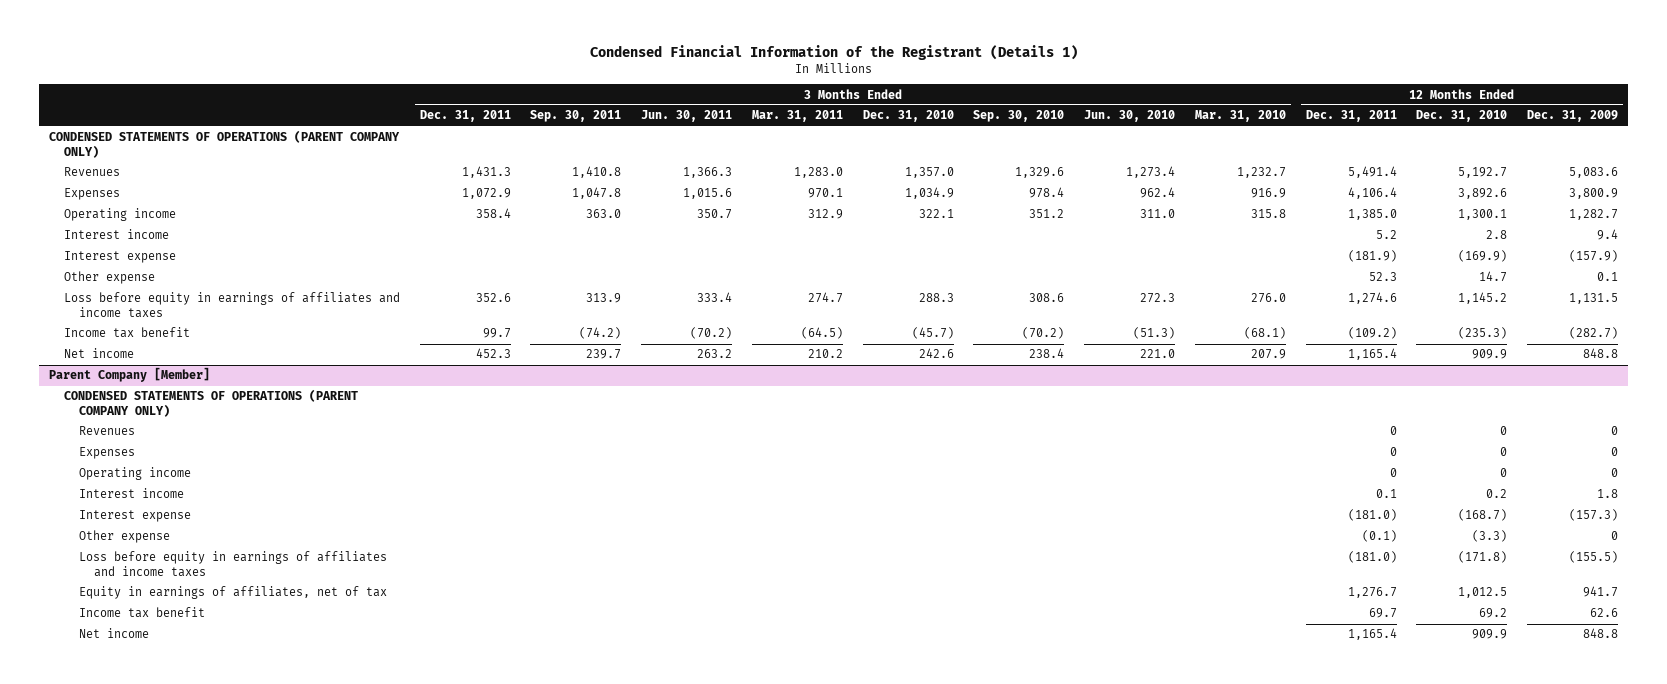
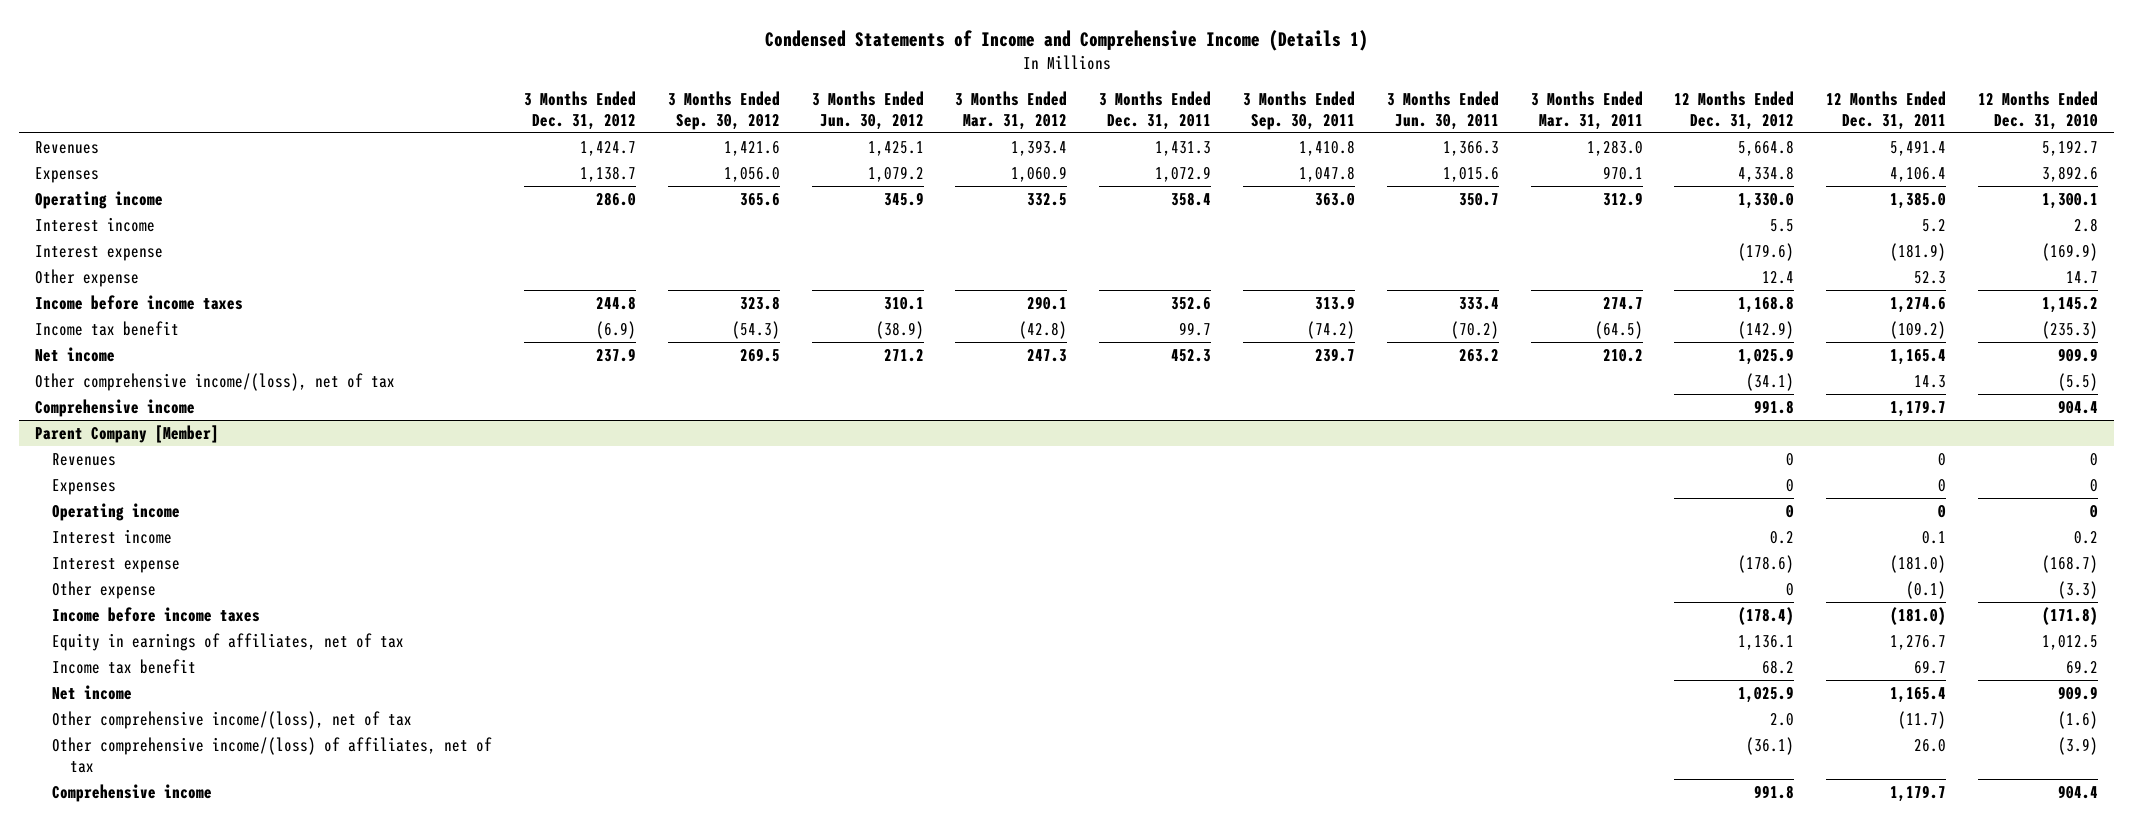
- Condensed Financial Information of the Registrant (Details 1)
+ Condensed Statements of Income and Comprehensive Income (Details 1)
- | 3 Months Ended Dec. 31, 2011 | 3 Months Ended Sep. 30, 2011 | 3 Months Ended Jun. 30, 2011 | 3 Months Ended Mar. 31, 2011 | 3 Months Ended Dec. 31, 2010 | 3 Months Ended Sep. 30, 2010 | 3 Months Ended Jun. 30, 2010 | 3 Months Ended Mar. 31, 2010 | 12 Months Ended Dec. 31, 2011 | 12 Months Ended Dec. 31, 2010 | 12 Months Ended Dec. 31, 2009
+ | 3 Months Ended Dec. 31, 2012 | 3 Months Ended Sep. 30, 2012 | 3 Months Ended Jun. 30, 2012 | 3 Months Ended Mar. 31, 2012 | 3 Months Ended Dec. 31, 2011 | 3 Months Ended Sep. 30, 2011 | 3 Months Ended Jun. 30, 2011 | 3 Months Ended Mar. 31, 2011 | 12 Months Ended Dec. 31, 2012 | 12 Months Ended Dec. 31, 2011 | 12 Months Ended Dec. 31, 2010
- CONDENSED STATEMENTS OF OPERATIONS (PARENT COMPANY ONLY)
- Loss before equity in earnings of affiliates and income taxes | 352.6 | 313.9 | 333.4 | 274.7 | 288.3 | 308.6 | 272.3 | 276.0 | 1,274.6 | 1,145.2 | 1,131.5
+ Income before income taxes | 244.8 | 323.8 | 310.1 | 290.1 | 352.6 | 313.9 | 333.4 | 274.7 | 1,168.8 | 1,274.6 | 1,145.2
+ Other comprehensive income/(loss), net of tax | | | | | | | | | (34.1) | 14.3 | (5.5)
+ Comprehensive income | | | | | | | | | 991.8 | 1,179.7 | 904.4
@ Parent Company [Member]
- CONDENSED STATEMENTS OF OPERATIONS (PARENT COMPANY ONLY)
- Loss before equity in earnings of affiliates and income taxes | | | | | | | | | (181.0) | (171.8) | (155.5)
+ Income before income taxes | | | | | | | | | (178.4) | (181.0) | (171.8)
+ Other comprehensive income/(loss), net of tax | | | | | | | | | 2.0 | (11.7) | (1.6)
+ Other comprehensive income/(loss) of affiliates, net of tax | | | | | | | | | (36.1) | 26.0 | (3.9)
+ Comprehensive income | | | | | | | | | 991.8 | 1,179.7 | 904.4

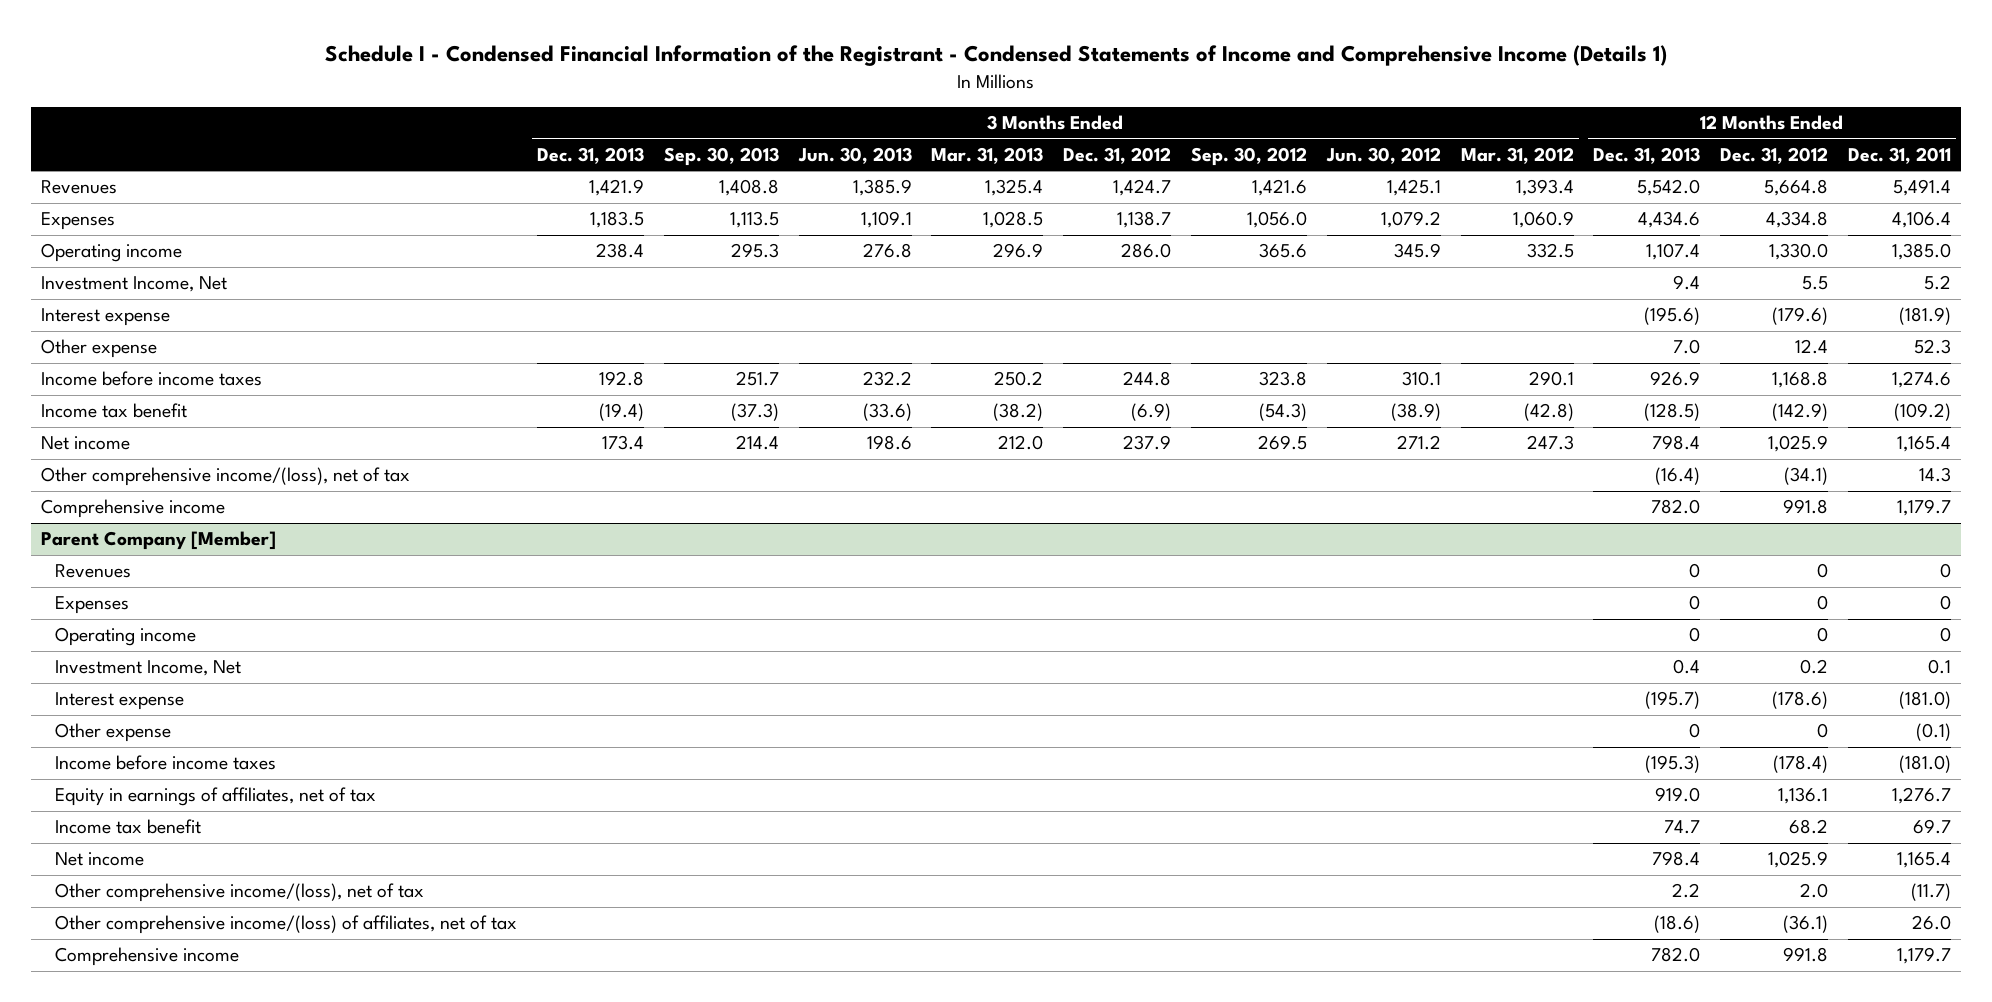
- Condensed Statements of Income and Comprehensive Income (Details 1)
+ Schedule I - Condensed Financial Information of the Registrant - Condensed Statements of Income and Comprehensive Income (Details 1)
- | 3 Months Ended Dec. 31, 2012 | 3 Months Ended Sep. 30, 2012 | 3 Months Ended Jun. 30, 2012 | 3 Months Ended Mar. 31, 2012 | 3 Months Ended Dec. 31, 2011 | 3 Months Ended Sep. 30, 2011 | 3 Months Ended Jun. 30, 2011 | 3 Months Ended Mar. 31, 2011 | 12 Months Ended Dec. 31, 2012 | 12 Months Ended Dec. 31, 2011 | 12 Months Ended Dec. 31, 2010
+ | 3 Months Ended Dec. 31, 2013 | 3 Months Ended Sep. 30, 2013 | 3 Months Ended Jun. 30, 2013 | 3 Months Ended Mar. 31, 2013 | 3 Months Ended Dec. 31, 2012 | 3 Months Ended Sep. 30, 2012 | 3 Months Ended Jun. 30, 2012 | 3 Months Ended Mar. 31, 2012 | 12 Months Ended Dec. 31, 2013 | 12 Months Ended Dec. 31, 2012 | 12 Months Ended Dec. 31, 2011
- Interest income | | | | | | | | | 5.5 | 5.2 | 2.8
+ Investment Income, Net | | | | | | | | | 9.4 | 5.5 | 5.2
@ Parent Company [Member]
- Interest income | | | | | | | | | 0.2 | 0.1 | 0.2
+ Investment Income, Net | | | | | | | | | 0.4 | 0.2 | 0.1

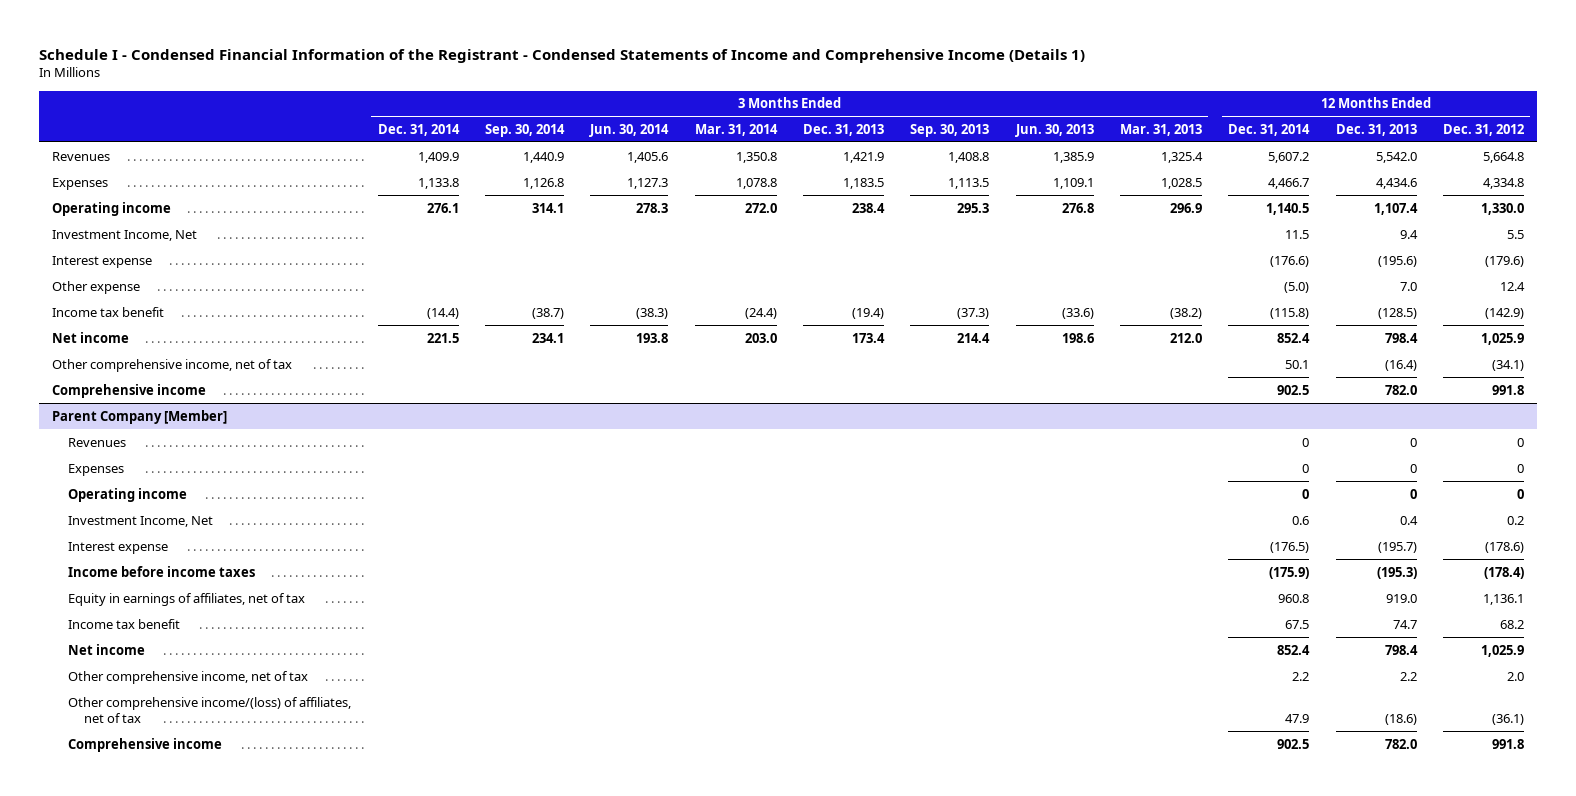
- | 3 Months Ended Dec. 31, 2013 | 3 Months Ended Sep. 30, 2013 | 3 Months Ended Jun. 30, 2013 | 3 Months Ended Mar. 31, 2013 | 3 Months Ended Dec. 31, 2012 | 3 Months Ended Sep. 30, 2012 | 3 Months Ended Jun. 30, 2012 | 3 Months Ended Mar. 31, 2012 | 12 Months Ended Dec. 31, 2013 | 12 Months Ended Dec. 31, 2012 | 12 Months Ended Dec. 31, 2011
+ | 3 Months Ended Dec. 31, 2014 | 3 Months Ended Sep. 30, 2014 | 3 Months Ended Jun. 30, 2014 | 3 Months Ended Mar. 31, 2014 | 3 Months Ended Dec. 31, 2013 | 3 Months Ended Sep. 30, 2013 | 3 Months Ended Jun. 30, 2013 | 3 Months Ended Mar. 31, 2013 | 12 Months Ended Dec. 31, 2014 | 12 Months Ended Dec. 31, 2013 | 12 Months Ended Dec. 31, 2012
- Income before income taxes | 192.8 | 251.7 | 232.2 | 250.2 | 244.8 | 323.8 | 310.1 | 290.1 | 926.9 | 1,168.8 | 1,274.6
- Other comprehensive income/(loss), net of tax | | | | | | | | | (16.4) | (34.1) | 14.3
+ Other comprehensive income, net of tax | | | | | | | | | 50.1 | (16.4) | (34.1)
@ Parent Company [Member]
- Other expense | | | | | | | | | 0 | 0 | (0.1)
- Other comprehensive income/(loss), net of tax | | | | | | | | | 2.2 | 2.0 | (11.7)
+ Other comprehensive income, net of tax | | | | | | | | | 2.2 | 2.2 | 2.0

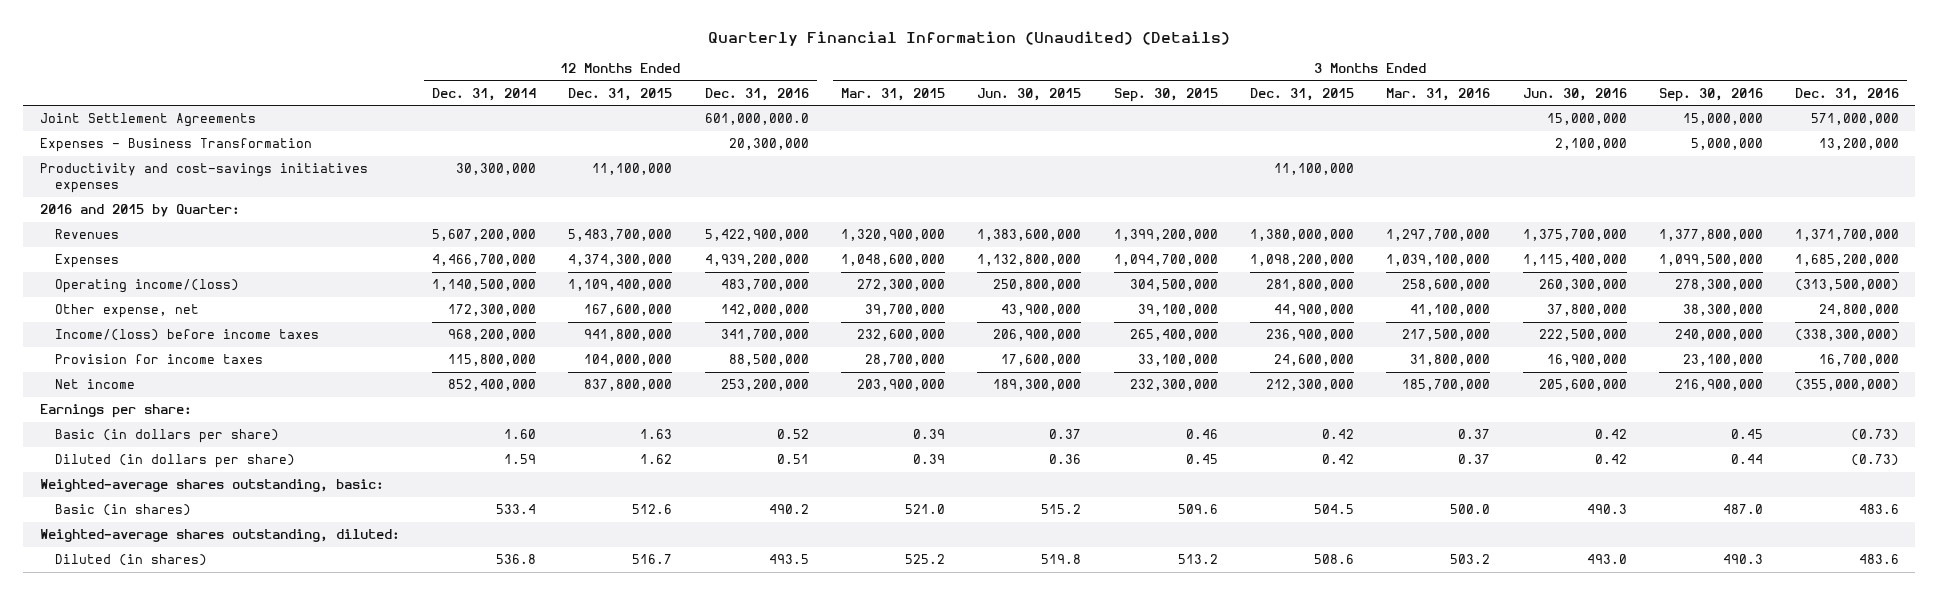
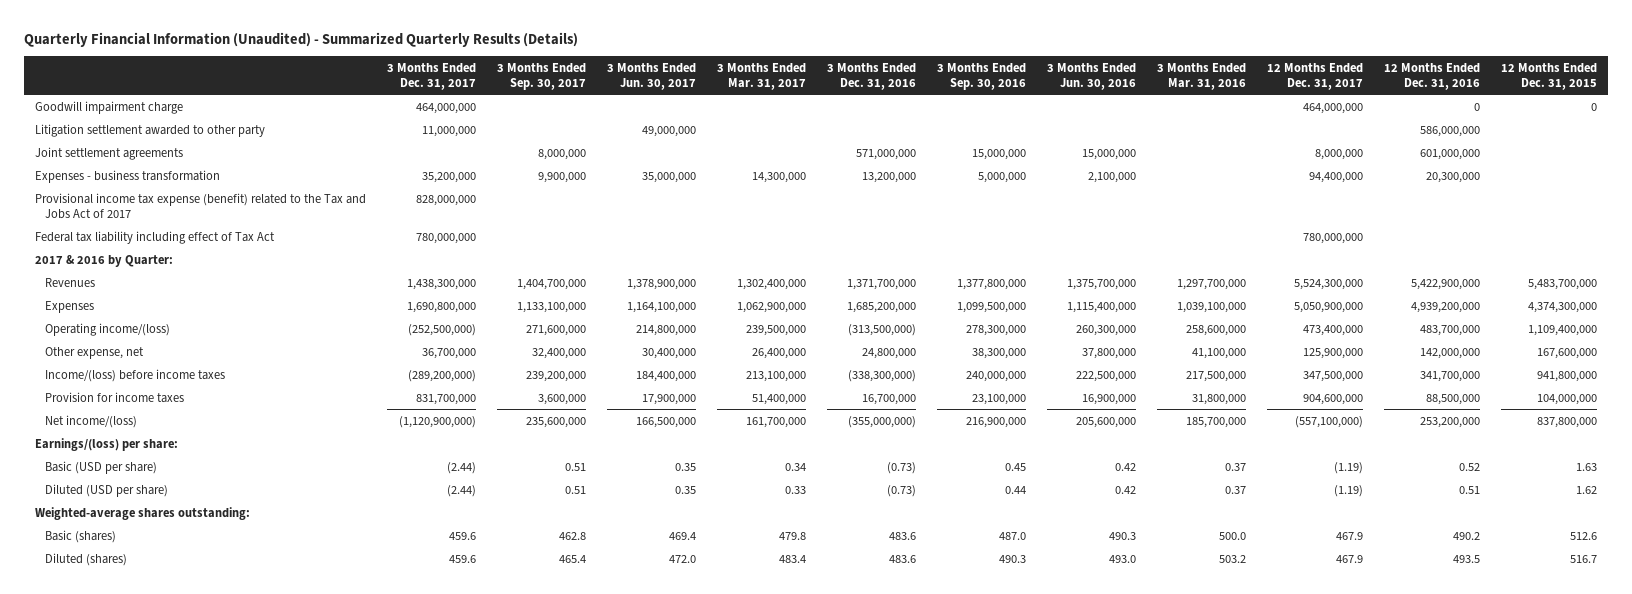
- Quarterly Financial Information (Unaudited) (Details)
+ Quarterly Financial Information (Unaudited) - Summarized Quarterly Results (Details)
- | 12 Months Ended Dec. 31, 2014 | 12 Months Ended Dec. 31, 2015 | 12 Months Ended Dec. 31, 2016 | 3 Months Ended Mar. 31, 2015 | 3 Months Ended Jun. 30, 2015 | 3 Months Ended Sep. 30, 2015 | 3 Months Ended Dec. 31, 2015 | 3 Months Ended Mar. 31, 2016 | 3 Months Ended Jun. 30, 2016 | 3 Months Ended Sep. 30, 2016 | 3 Months Ended Dec. 31, 2016
+ | 3 Months Ended Dec. 31, 2017 | 3 Months Ended Sep. 30, 2017 | 3 Months Ended Jun. 30, 2017 | 3 Months Ended Mar. 31, 2017 | 3 Months Ended Dec. 31, 2016 | 3 Months Ended Sep. 30, 2016 | 3 Months Ended Jun. 30, 2016 | 3 Months Ended Mar. 31, 2016 | 12 Months Ended Dec. 31, 2017 | 12 Months Ended Dec. 31, 2016 | 12 Months Ended Dec. 31, 2015
- Joint Settlement Agreements | | | 601,000,000.0 | | | | | | 15,000,000 | 15,000,000 | 571,000,000
- Expenses - Business Transformation | | | 20,300,000 | | | | | | 2,100,000 | 5,000,000 | 13,200,000
- Productivity and cost-savings initiatives expenses | 30,300,000 | 11,100,000 | | | | | 11,100,000 | | | |
- 2016 and 2015 by Quarter:
+ Goodwill impairment charge | 464,000,000 | | | | | | | | 464,000,000 | 0 | 0
+ Litigation settlement awarded to other party | 11,000,000 | | 49,000,000 | | | | | | | 586,000,000 |
+ Joint settlement agreements | | 8,000,000 | | | 571,000,000 | 15,000,000 | 15,000,000 | | 8,000,000 | 601,000,000 |
+ Expenses - business transformation | 35,200,000 | 9,900,000 | 35,000,000 | 14,300,000 | 13,200,000 | 5,000,000 | 2,100,000 | | 94,400,000 | 20,300,000 |
+ Provisional income tax expense (benefit) related to the Tax and Jobs Act of 2017 | 828,000,000 | | | | | | | | | |
+ Federal tax liability including effect of Tax Act | 780,000,000 | | | | | | | | 780,000,000 | |
+ 2017 & 2016 by Quarter:
- Net income | 852,400,000 | 837,800,000 | 253,200,000 | 203,900,000 | 189,300,000 | 232,300,000 | 212,300,000 | 185,700,000 | 205,600,000 | 216,900,000 | (355,000,000)
- Earnings per share:
- Basic (in dollars per share) | 1.60 | 1.63 | 0.52 | 0.39 | 0.37 | 0.46 | 0.42 | 0.37 | 0.42 | 0.45 | (0.73)
- Diluted (in dollars per share) | 1.59 | 1.62 | 0.51 | 0.39 | 0.36 | 0.45 | 0.42 | 0.37 | 0.42 | 0.44 | (0.73)
- Weighted-average shares outstanding, basic:
- Basic (in shares) | 533.4 | 512.6 | 490.2 | 521.0 | 515.2 | 509.6 | 504.5 | 500.0 | 490.3 | 487.0 | 483.6
- Weighted-average shares outstanding, diluted:
- Diluted (in shares) | 536.8 | 516.7 | 493.5 | 525.2 | 519.8 | 513.2 | 508.6 | 503.2 | 493.0 | 490.3 | 483.6
+ Net income/(loss) | (1,120,900,000) | 235,600,000 | 166,500,000 | 161,700,000 | (355,000,000) | 216,900,000 | 205,600,000 | 185,700,000 | (557,100,000) | 253,200,000 | 837,800,000
+ Earnings/(loss) per share:
+ Basic (USD per share) | (2.44) | 0.51 | 0.35 | 0.34 | (0.73) | 0.45 | 0.42 | 0.37 | (1.19) | 0.52 | 1.63
+ Diluted (USD per share) | (2.44) | 0.51 | 0.35 | 0.33 | (0.73) | 0.44 | 0.42 | 0.37 | (1.19) | 0.51 | 1.62
+ Weighted-average shares outstanding:
+ Basic (shares) | 459.6 | 462.8 | 469.4 | 479.8 | 483.6 | 487.0 | 490.3 | 500.0 | 467.9 | 490.2 | 512.6
+ Diluted (shares) | 459.6 | 465.4 | 472.0 | 483.4 | 483.6 | 490.3 | 493.0 | 503.2 | 467.9 | 493.5 | 516.7

